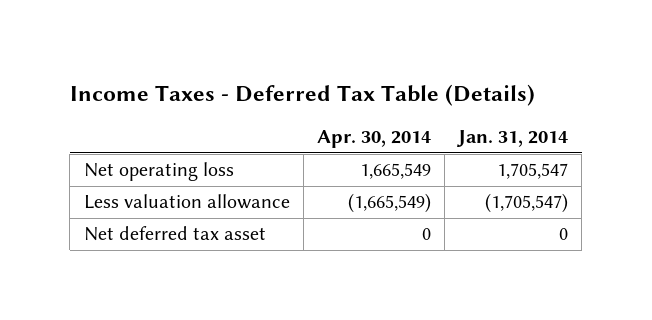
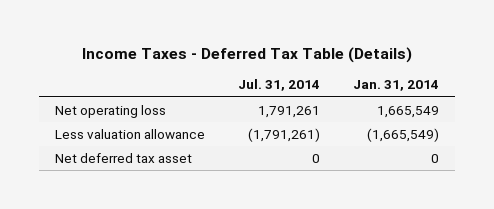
- | Apr. 30, 2014 | Jan. 31, 2014
+ | Jul. 31, 2014 | Jan. 31, 2014
- Net operating loss | 1,665,549 | 1,705,547
- Less valuation allowance | (1,665,549) | (1,705,547)
+ Net operating loss | 1,791,261 | 1,665,549
+ Less valuation allowance | (1,791,261) | (1,665,549)

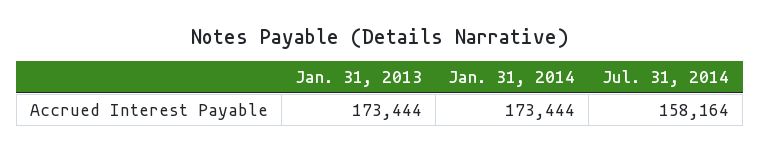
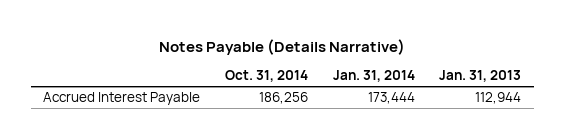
- | Jan. 31, 2013 | Jan. 31, 2014 | Jul. 31, 2014
+ | Oct. 31, 2014 | Jan. 31, 2014 | Jan. 31, 2013
- Accrued Interest Payable | 173,444 | 173,444 | 158,164
+ Accrued Interest Payable | 186,256 | 173,444 | 112,944

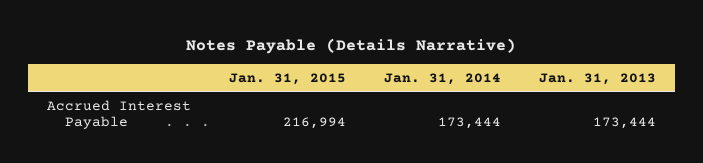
- | Oct. 31, 2014 | Jan. 31, 2014 | Jan. 31, 2013
+ | Jan. 31, 2015 | Jan. 31, 2014 | Jan. 31, 2013
- Accrued Interest Payable | 186,256 | 173,444 | 112,944
+ Accrued Interest Payable | 216,994 | 173,444 | 173,444

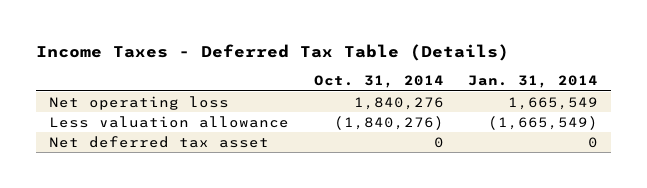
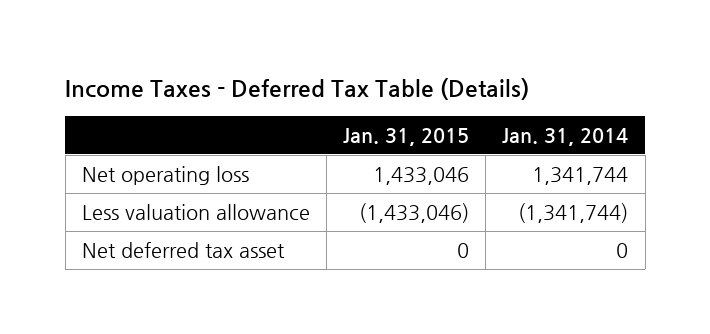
- | Oct. 31, 2014 | Jan. 31, 2014
+ | Jan. 31, 2015 | Jan. 31, 2014
- Net operating loss | 1,840,276 | 1,665,549
- Less valuation allowance | (1,840,276) | (1,665,549)
+ Net operating loss | 1,433,046 | 1,341,744
+ Less valuation allowance | (1,433,046) | (1,341,744)

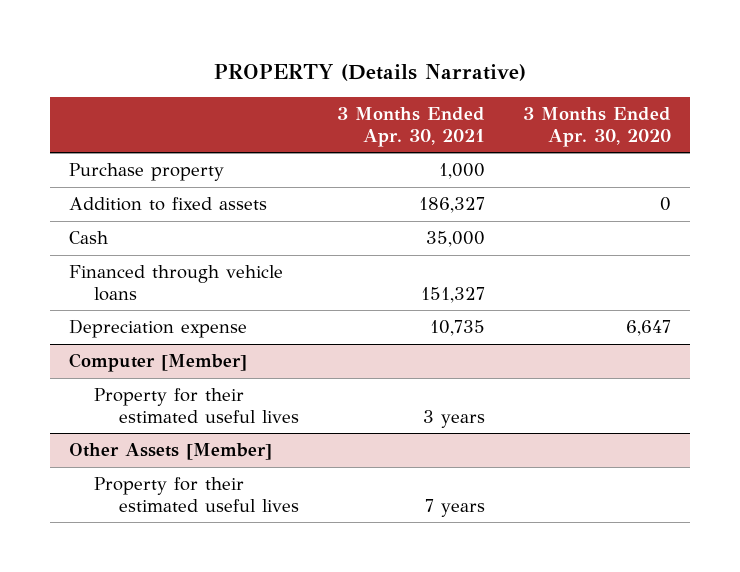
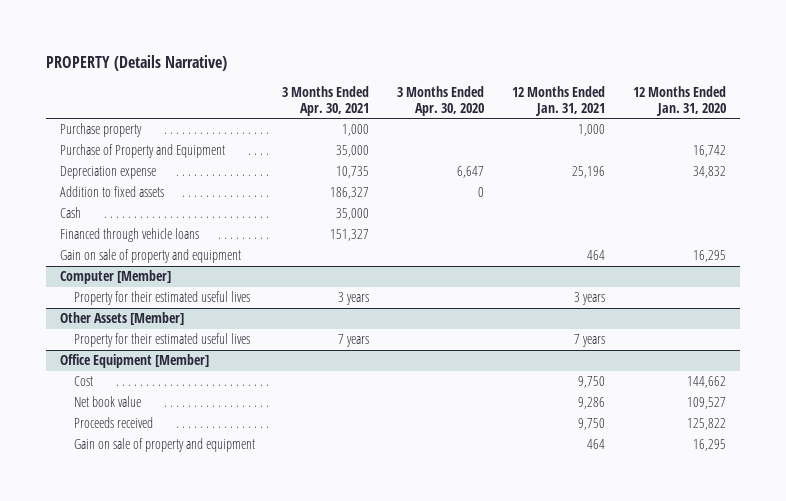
- | 3 Months Ended Apr. 30, 2021 | 3 Months Ended Apr. 30, 2020
+ | 3 Months Ended Apr. 30, 2021 | 3 Months Ended Apr. 30, 2020 | 12 Months Ended Jan. 31, 2021 | 12 Months Ended Jan. 31, 2020
+ Purchase of Property and Equipment | 35,000 | | | 16,742
moved up: Depreciation expense | 10,735 | 6,647 | 25,196 | 34,832
+ Gain on sale of property and equipment | | | 464 | 16,295
+ Office Equipment [Member]
+ Cost | | | 9,750 | 144,662
+ Net book value | | | 9,286 | 109,527
+ Proceeds received | | | 9,750 | 125,822
+ Gain on sale of property and equipment | | | 464 | 16,295

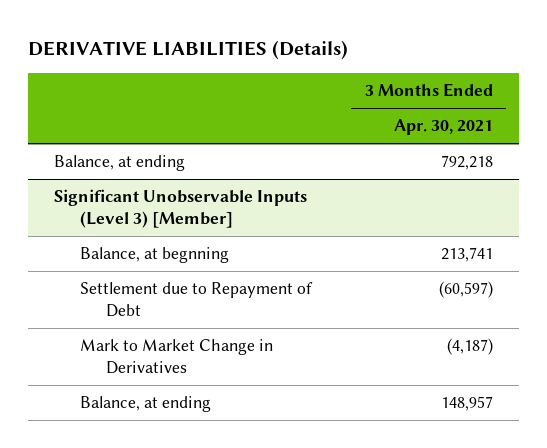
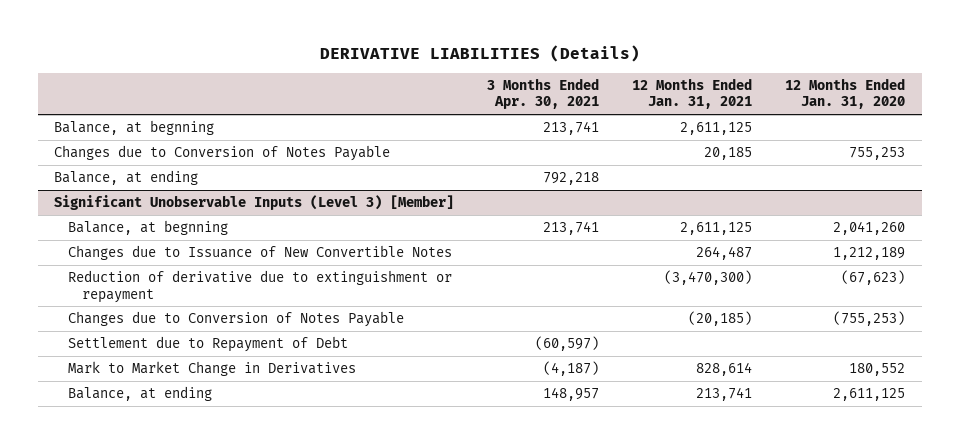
- | 3 Months Ended Apr. 30, 2021
+ | 3 Months Ended Apr. 30, 2021 | 12 Months Ended Jan. 31, 2021 | 12 Months Ended Jan. 31, 2020
+ Balance, at begnning | 213,741 | 2,611,125 |
+ Changes due to Conversion of Notes Payable | | 20,185 | 755,253
@ Significant Unobservable Inputs (Level 3) [Member]
+ Changes due to Issuance of New Convertible Notes | | 264,487 | 1,212,189
+ Reduction of derivative due to extinguishment or repayment | | (3,470,300) | (67,623)
+ Changes due to Conversion of Notes Payable | | (20,185) | (755,253)

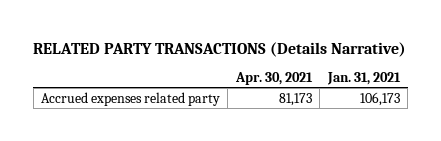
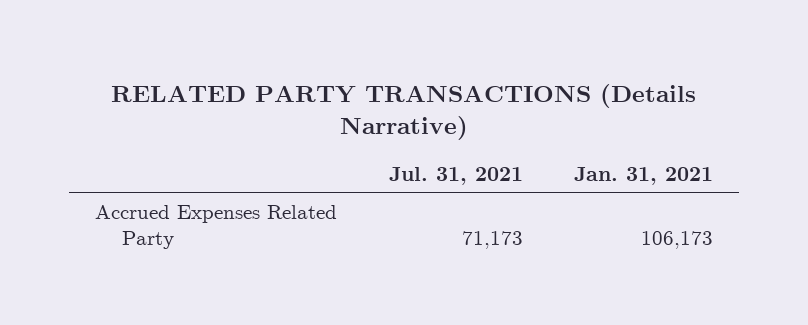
- | Apr. 30, 2021 | Jan. 31, 2021
+ | Jul. 31, 2021 | Jan. 31, 2021
- Accrued expenses related party | 81,173 | 106,173
+ Accrued Expenses Related Party | 71,173 | 106,173

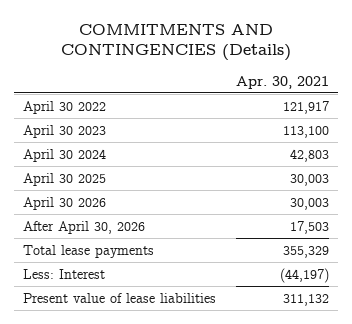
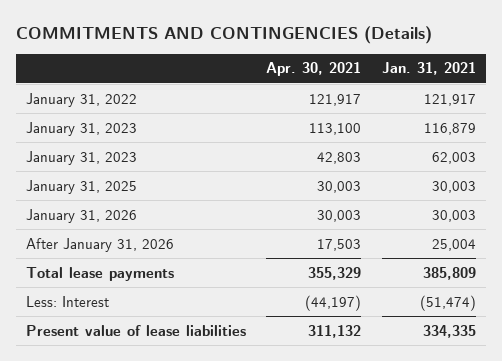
- | Apr. 30, 2021
+ | Apr. 30, 2021 | Jan. 31, 2021
- April 30 2022 | 121,917
- April 30 2023 | 113,100
- April 30 2024 | 42,803
- April 30 2025 | 30,003
- April 30 2026 | 30,003
- After April 30, 2026 | 17,503
+ January 31, 2022 | 121,917 | 121,917
+ January 31, 2023 | 113,100 | 116,879
+ January 31, 2023 | 42,803 | 62,003
+ January 31, 2025 | 30,003 | 30,003
+ January 31, 2026 | 30,003 | 30,003
+ After January 31, 2026 | 17,503 | 25,004

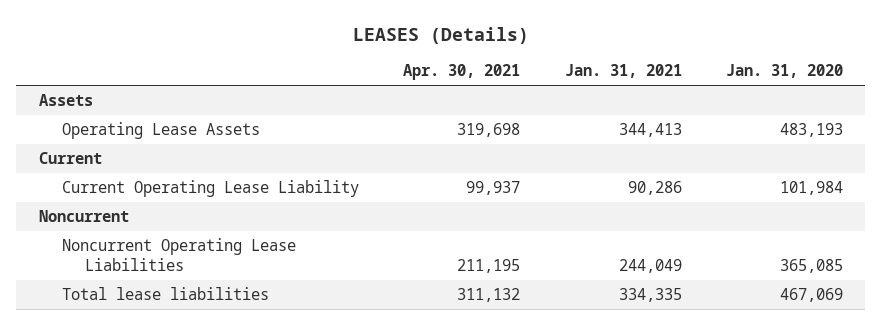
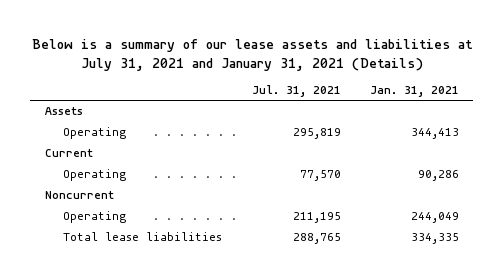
- LEASES (Details)
+ Below is a summary of our lease assets and liabilities at July 31, 2021 and January 31, 2021 (Details)
- | Apr. 30, 2021 | Jan. 31, 2021 | Jan. 31, 2020
+ | Jul. 31, 2021 | Jan. 31, 2021
- Operating Lease Assets | 319,698 | 344,413 | 483,193
+ Operating | 295,819 | 344,413
- Current Operating Lease Liability | 99,937 | 90,286 | 101,984
+ Operating | 77,570 | 90,286
- Noncurrent Operating Lease Liabilities | 211,195 | 244,049 | 365,085
+ Operating | 211,195 | 244,049

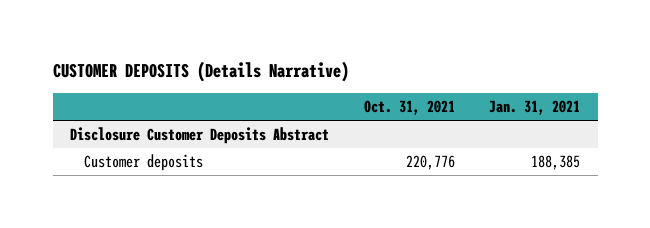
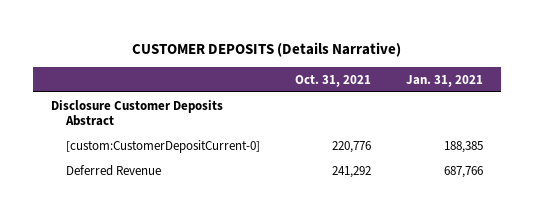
- Customer deposits | 220,776 | 188,385
+ [custom:CustomerDepositCurrent-0] | 220,776 | 188,385
+ Deferred Revenue | 241,292 | 687,766

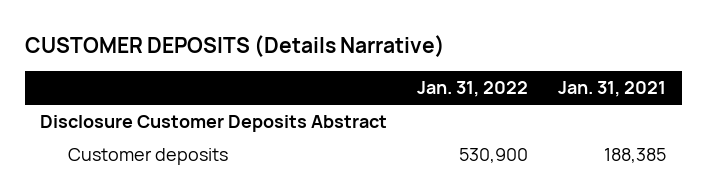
- | Oct. 31, 2021 | Jan. 31, 2021
+ | Jan. 31, 2022 | Jan. 31, 2021
- [custom:CustomerDepositCurrent-0] | 220,776 | 188,385
- Deferred Revenue | 241,292 | 687,766
+ Customer deposits | 530,900 | 188,385

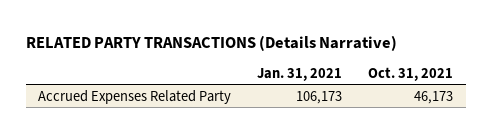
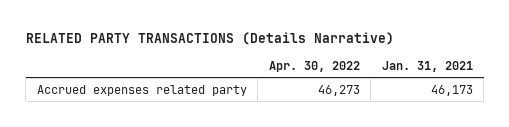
- | Jan. 31, 2021 | Oct. 31, 2021
+ | Apr. 30, 2022 | Jan. 31, 2021
- Accrued Expenses Related Party | 106,173 | 46,173
+ Accrued expenses related party | 46,273 | 46,173

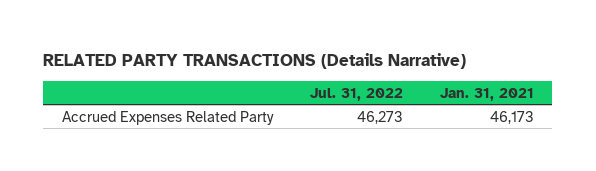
- | Apr. 30, 2022 | Jan. 31, 2021
+ | Jul. 31, 2022 | Jan. 31, 2021
- Accrued expenses related party | 46,273 | 46,173
+ Accrued Expenses Related Party | 46,273 | 46,173

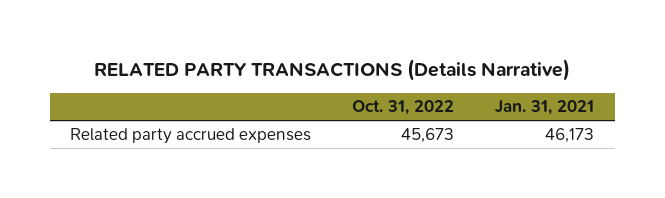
- | Jul. 31, 2022 | Jan. 31, 2021
+ | Oct. 31, 2022 | Jan. 31, 2021
- Accrued Expenses Related Party | 46,273 | 46,173
+ Related party accrued expenses | 45,673 | 46,173

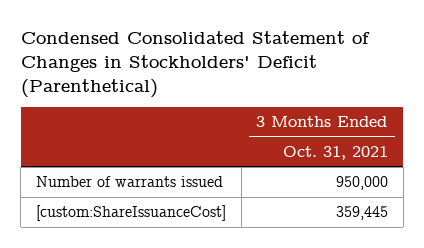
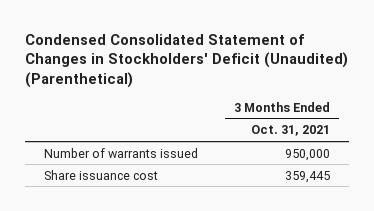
- Condensed Consolidated Statement of Changes in Stockholders' Deficit (Parenthetical)
+ Condensed Consolidated Statement of Changes in Stockholders' Deficit (Unaudited) (Parenthetical)
- [custom:ShareIssuanceCost] | 359,445
+ Share issuance cost | 359,445

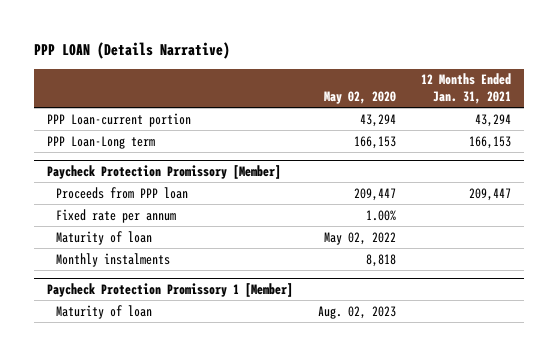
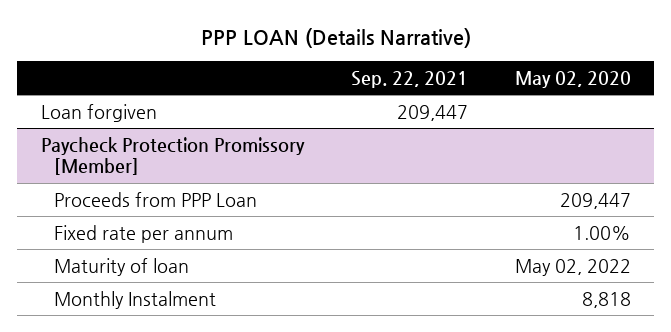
- | May 02, 2020 | 12 Months Ended Jan. 31, 2021
+ | Sep. 22, 2021 | May 02, 2020
- PPP Loan-current portion | 43,294 | 43,294
- PPP Loan-Long term | 166,153 | 166,153
+ Loan forgiven | 209,447 |
@ Paycheck Protection Promissory [Member]
- Proceeds from PPP loan | 209,447 | 209,447
+ Proceeds from PPP Loan | | 209,447
- Monthly instalments | 8,818 |
- Paycheck Protection Promissory 1 [Member]
- Maturity of loan | Aug. 02, 2023 |
@ Paycheck Protection Promissory [Member]
+ Monthly Instalment | | 8,818

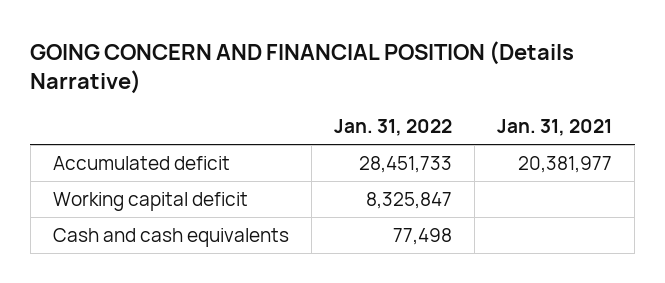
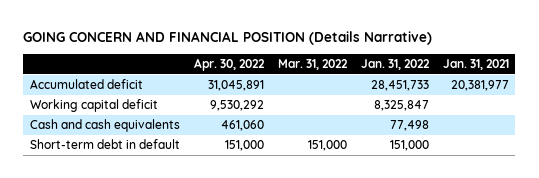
- | Jan. 31, 2022 | Jan. 31, 2021
+ | Apr. 30, 2022 | Mar. 31, 2022 | Jan. 31, 2022 | Jan. 31, 2021
+ Short-term debt in default | 151,000 | 151,000 | 151,000 |

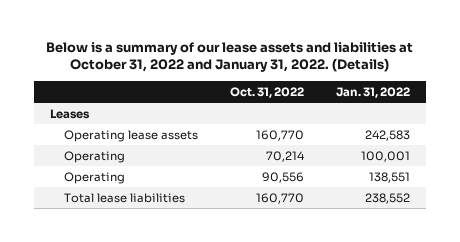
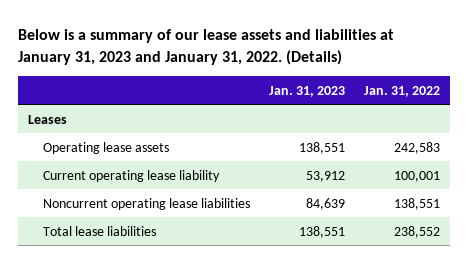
- Below is a summary of our lease assets and liabilities at October 31, 2022 and January 31, 2022. (Details)
+ Below is a summary of our lease assets and liabilities at January 31, 2023 and January 31, 2022. (Details)
- | Oct. 31, 2022 | Jan. 31, 2022
+ | Jan. 31, 2023 | Jan. 31, 2022
- Operating | 70,214 | 100,001
- Operating | 90,556 | 138,551
+ Current operating lease liability | 53,912 | 100,001
+ Noncurrent operating lease liabilities | 84,639 | 138,551

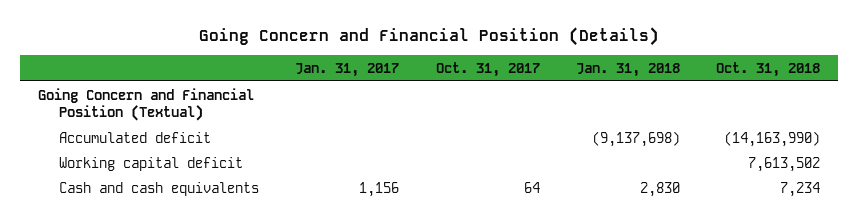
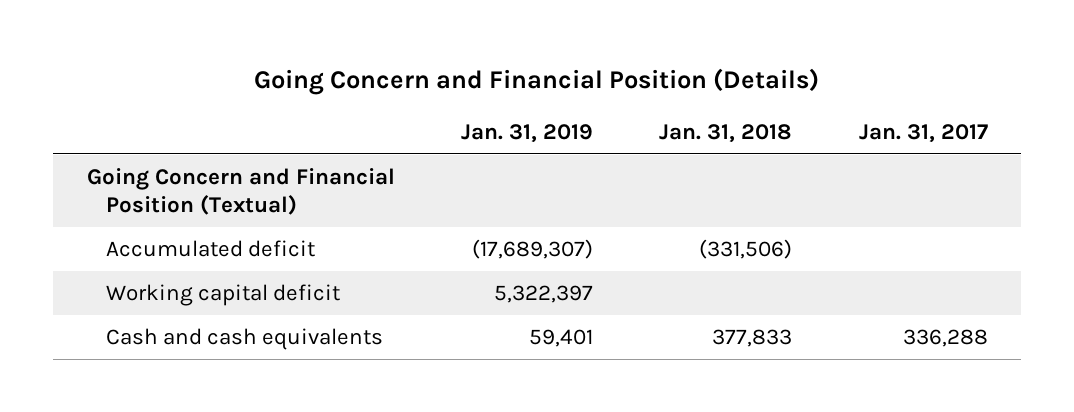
- | Jan. 31, 2017 | Oct. 31, 2017 | Jan. 31, 2018 | Oct. 31, 2018
+ | Jan. 31, 2019 | Jan. 31, 2018 | Jan. 31, 2017
- Accumulated deficit | | | (9,137,698) | (14,163,990)
+ Accumulated deficit | (17,689,307) | (331,506) |
- Cash and cash equivalents | 1,156 | 64 | 2,830 | 7,234
+ Cash and cash equivalents | 59,401 | 377,833 | 336,288

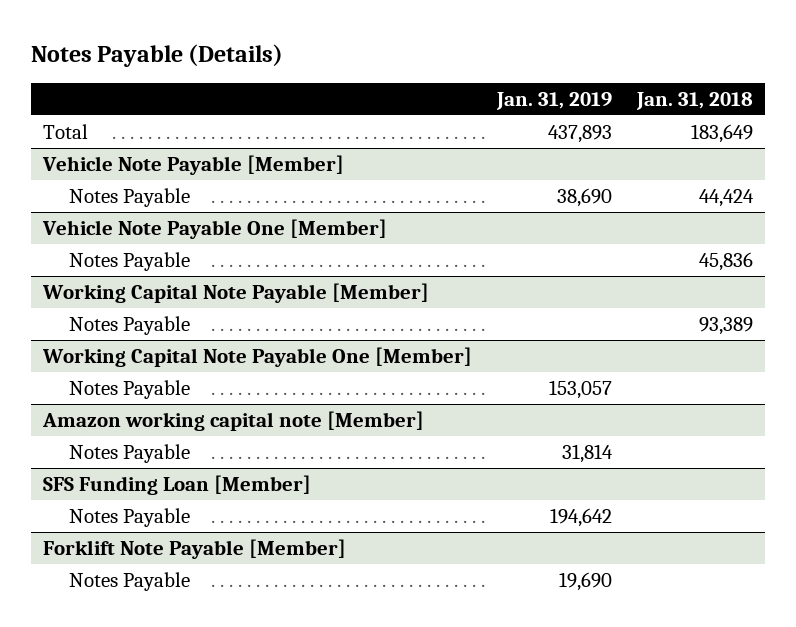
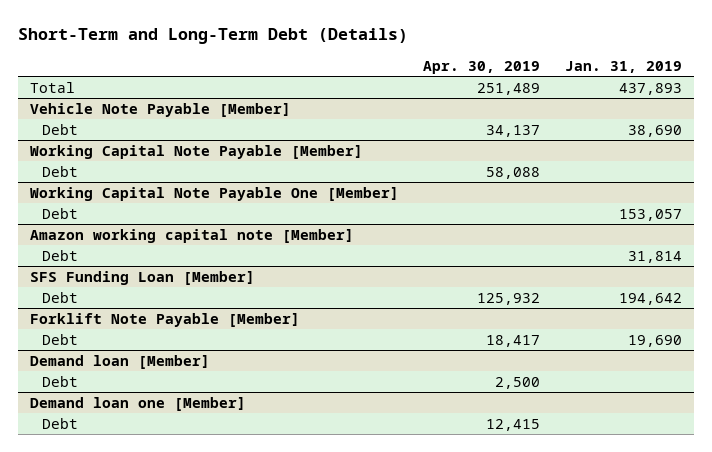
- Notes Payable (Details)
+ Short-Term and Long-Term Debt (Details)
- | Jan. 31, 2019 | Jan. 31, 2018
+ | Apr. 30, 2019 | Jan. 31, 2019
@ Vehicle Note Payable [Member]
- Notes Payable | 38,690 | 44,424
- Vehicle Note Payable One [Member]
- Notes Payable | | 45,836
@ Vehicle Note Payable [Member]
+ Debt | 34,137 | 38,690
@ Working Capital Note Payable [Member]
- Notes Payable | | 93,389
+ Debt | 58,088 |
@ Working Capital Note Payable One [Member]
- Notes Payable | 153,057 |
+ Debt | | 153,057
@ Amazon working capital note [Member]
- Notes Payable | 31,814 |
+ Debt | | 31,814
@ SFS Funding Loan [Member]
- Notes Payable | 194,642 |
+ Debt | 125,932 | 194,642
@ Forklift Note Payable [Member]
- Notes Payable | 19,690 |
+ Debt | 18,417 | 19,690
+ Demand loan [Member]
+ Debt | 2,500 |
+ Demand loan one [Member]
+ Debt | 12,415 |

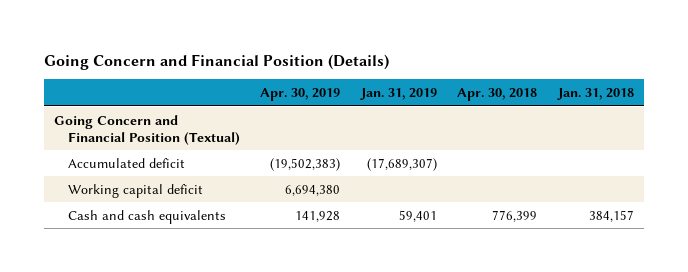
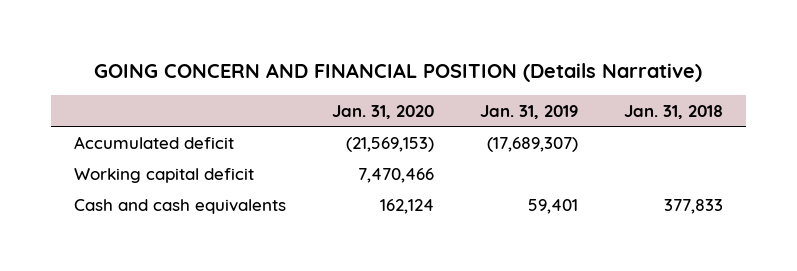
- Going Concern and Financial Position (Details)
+ GOING CONCERN AND FINANCIAL POSITION (Details Narrative)
- | Apr. 30, 2019 | Jan. 31, 2019 | Apr. 30, 2018 | Jan. 31, 2018
+ | Jan. 31, 2020 | Jan. 31, 2019 | Jan. 31, 2018
- Going Concern and Financial Position (Textual)
- Cash and cash equivalents | 141,928 | 59,401 | 776,399 | 384,157
+ Cash and cash equivalents | 162,124 | 59,401 | 377,833

